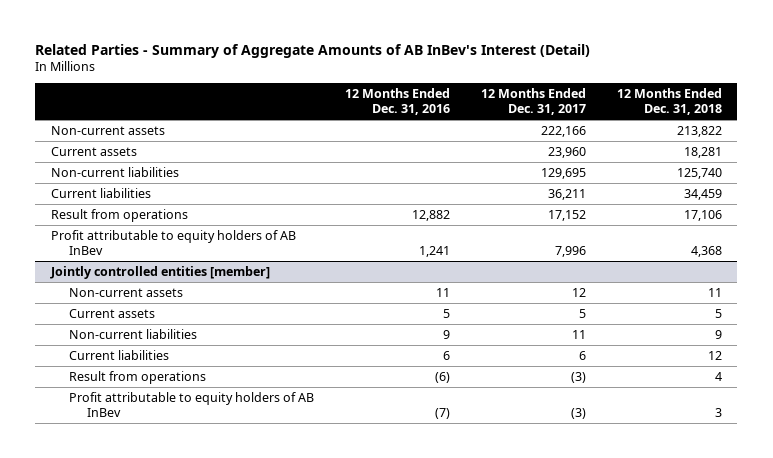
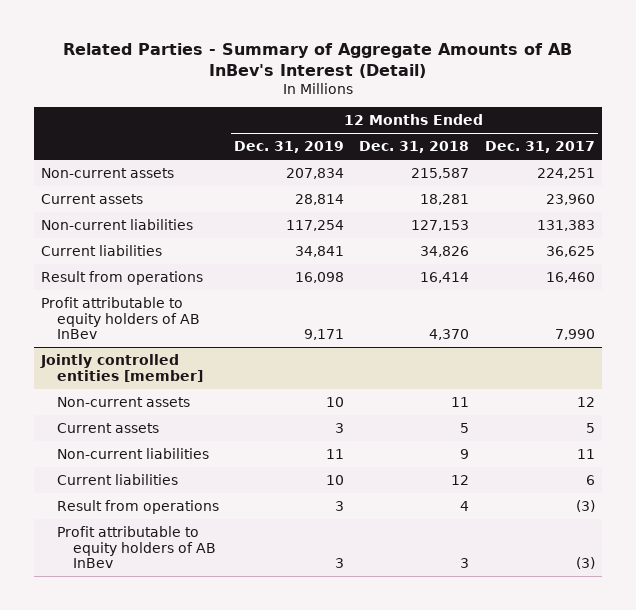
- | 12 Months Ended Dec. 31, 2016 | 12 Months Ended Dec. 31, 2017 | 12 Months Ended Dec. 31, 2018
+ | 12 Months Ended Dec. 31, 2019 | 12 Months Ended Dec. 31, 2018 | 12 Months Ended Dec. 31, 2017
- Non-current assets | | 222,166 | 213,822
+ Non-current assets | 207,834 | 215,587 | 224,251
- Non-current liabilities | | 129,695 | 125,740
- Current liabilities | | 36,211 | 34,459
- Result from operations | 12,882 | 17,152 | 17,106
- Profit attributable to equity holders of AB InBev | 1,241 | 7,996 | 4,368
+ Non-current liabilities | 117,254 | 127,153 | 131,383
+ Current liabilities | 34,841 | 34,826 | 36,625
+ Result from operations | 16,098 | 16,414 | 16,460
+ Profit attributable to equity holders of AB InBev | 9,171 | 4,370 | 7,990

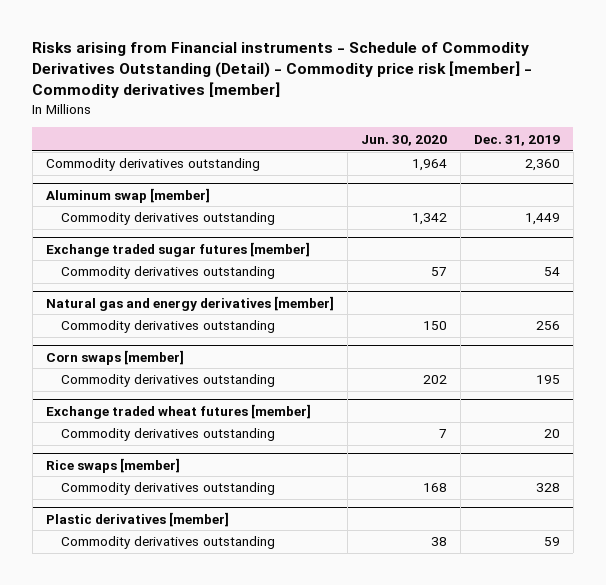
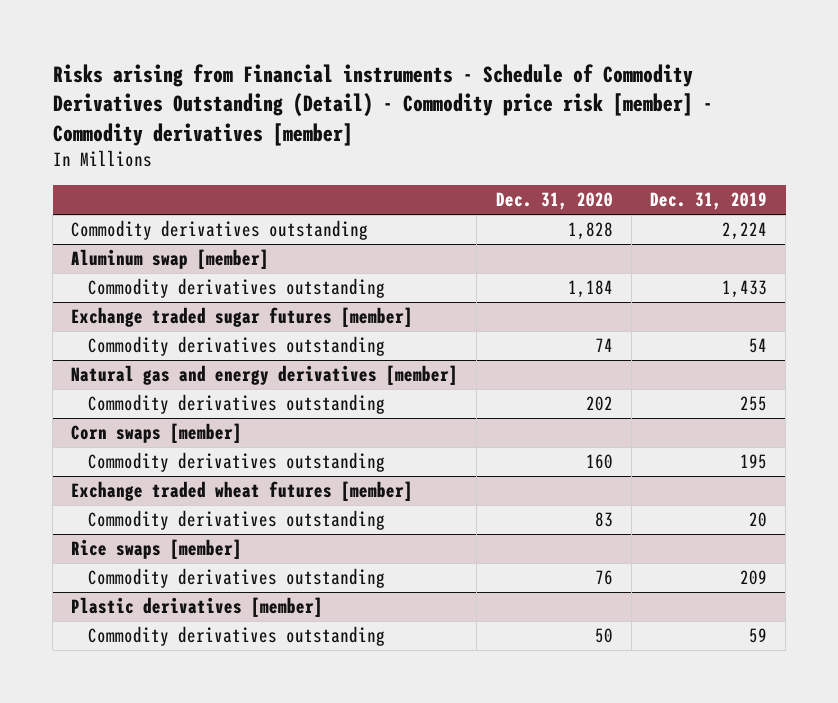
- | Jun. 30, 2020 | Dec. 31, 2019
+ | Dec. 31, 2020 | Dec. 31, 2019
- Commodity derivatives outstanding | 1,964 | 2,360
+ Commodity derivatives outstanding | 1,828 | 2,224
@ Aluminum swap [member]
- Commodity derivatives outstanding | 1,342 | 1,449
+ Commodity derivatives outstanding | 1,184 | 1,433
@ Natural gas and energy derivatives [member]
- Commodity derivatives outstanding | 150 | 256
+ Commodity derivatives outstanding | 202 | 255
@ Rice swaps [member]
- Commodity derivatives outstanding | 168 | 328
+ Commodity derivatives outstanding | 76 | 209

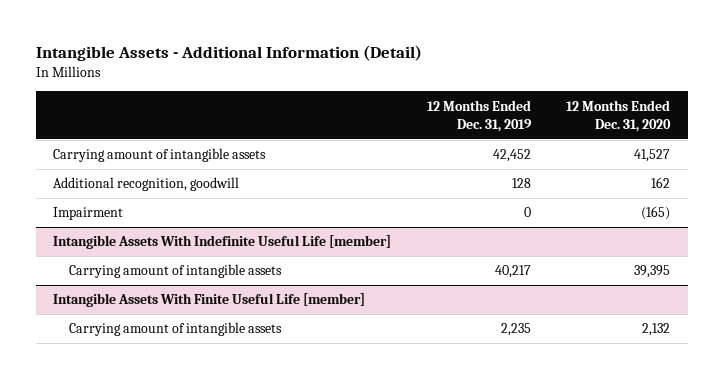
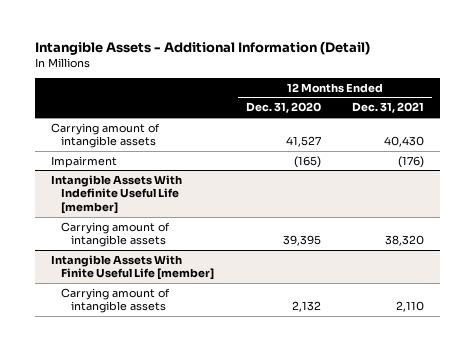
- | 12 Months Ended Dec. 31, 2019 | 12 Months Ended Dec. 31, 2020
+ | 12 Months Ended Dec. 31, 2020 | 12 Months Ended Dec. 31, 2021
- Additional recognition, goodwill | 128 | 162

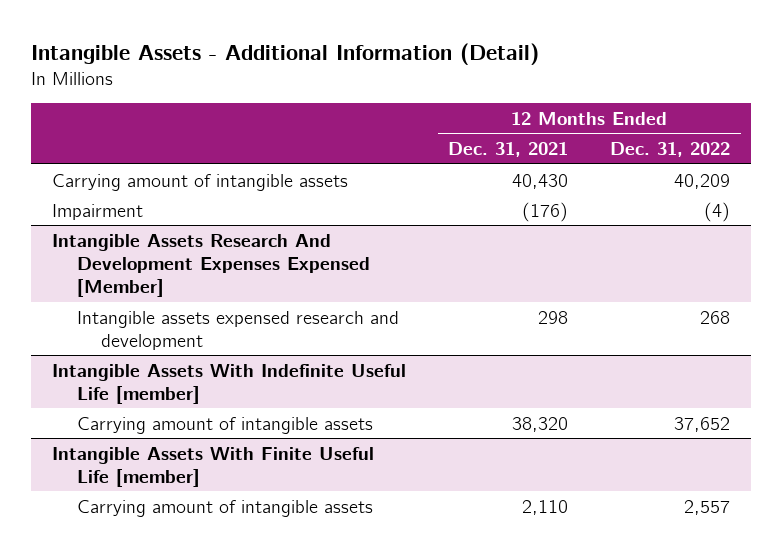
- | 12 Months Ended Dec. 31, 2020 | 12 Months Ended Dec. 31, 2021
+ | 12 Months Ended Dec. 31, 2021 | 12 Months Ended Dec. 31, 2022
+ Intangible Assets Research And Development Expenses Expensed [Member]
+ Intangible assets expensed research and development | 298 | 268

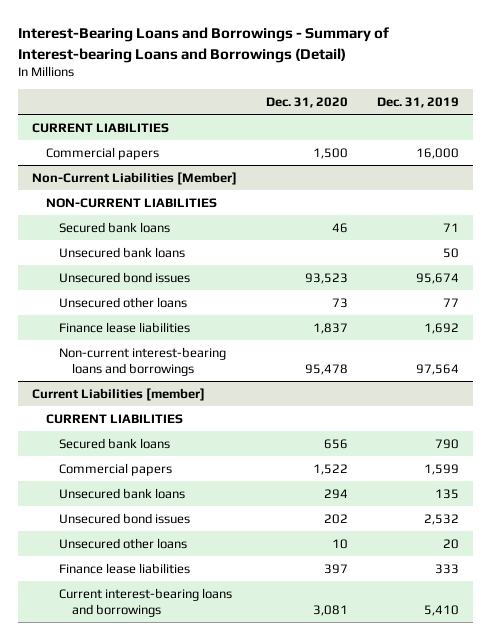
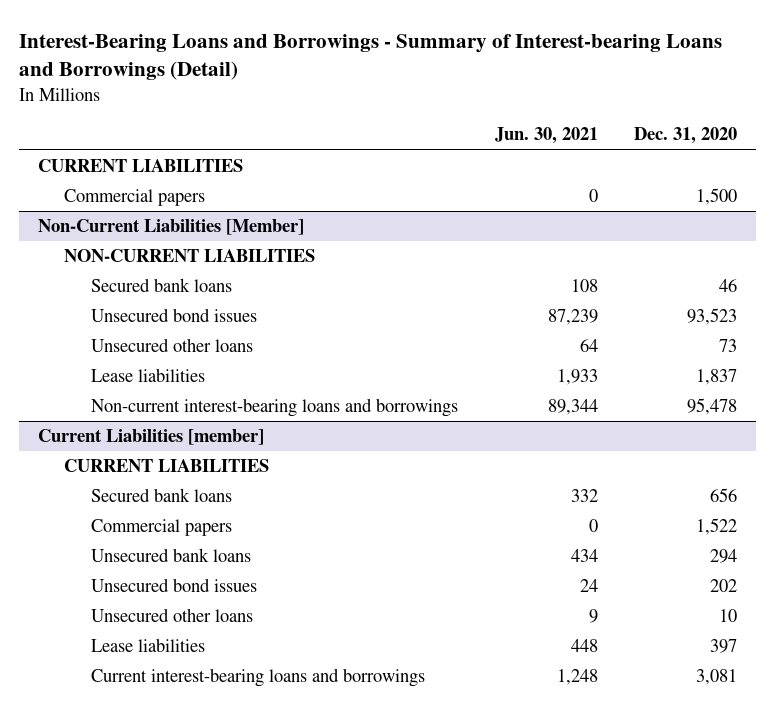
- | Dec. 31, 2020 | Dec. 31, 2019
+ | Jun. 30, 2021 | Dec. 31, 2020
@ Non-Current Liabilities [Member]
- Unsecured bank loans | | 50
- Finance lease liabilities | 1,837 | 1,692
+ Lease liabilities | 1,933 | 1,837
@ Current Liabilities [member]
- Finance lease liabilities | 397 | 333
+ Lease liabilities | 448 | 397

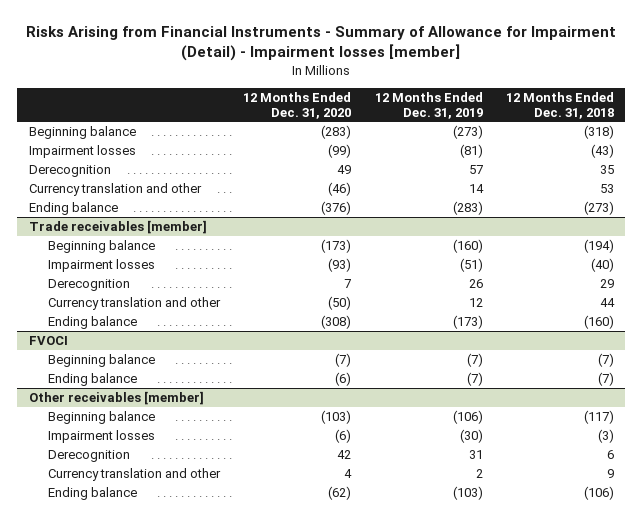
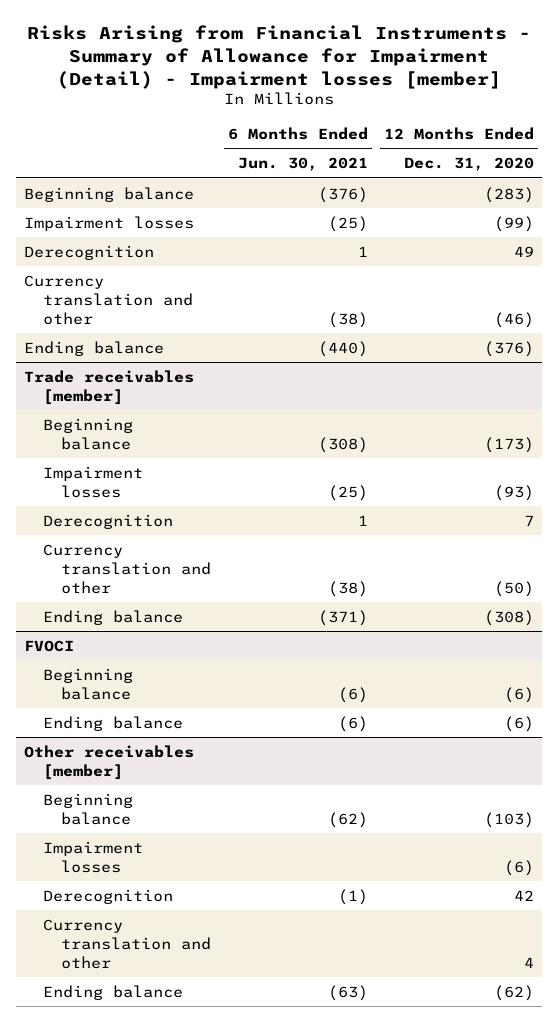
- | 12 Months Ended Dec. 31, 2020 | 12 Months Ended Dec. 31, 2019 | 12 Months Ended Dec. 31, 2018
+ | 6 Months Ended Jun. 30, 2021 | 12 Months Ended Dec. 31, 2020
@ FVOCI
- Beginning balance | (7) | (7) | (7)
+ Beginning balance | (6) | (6)

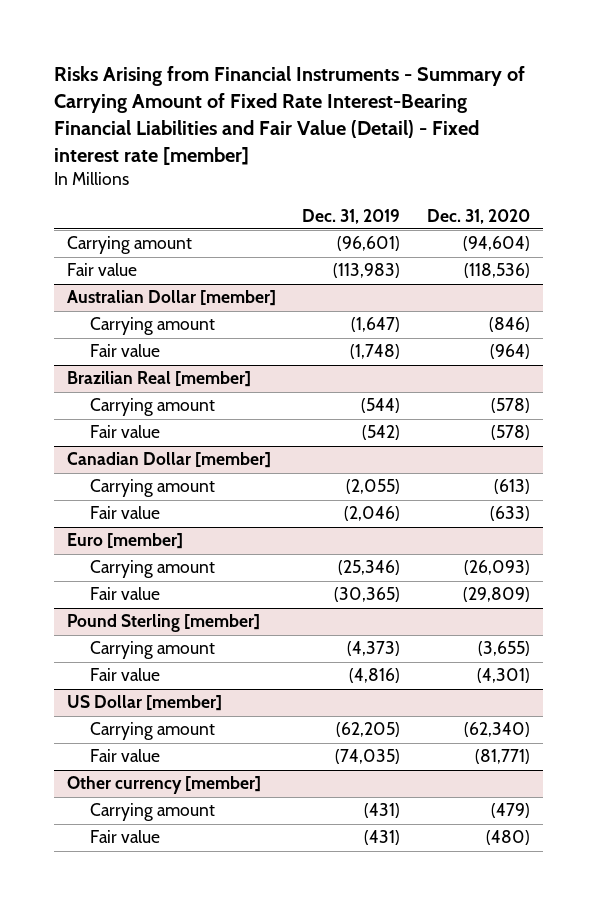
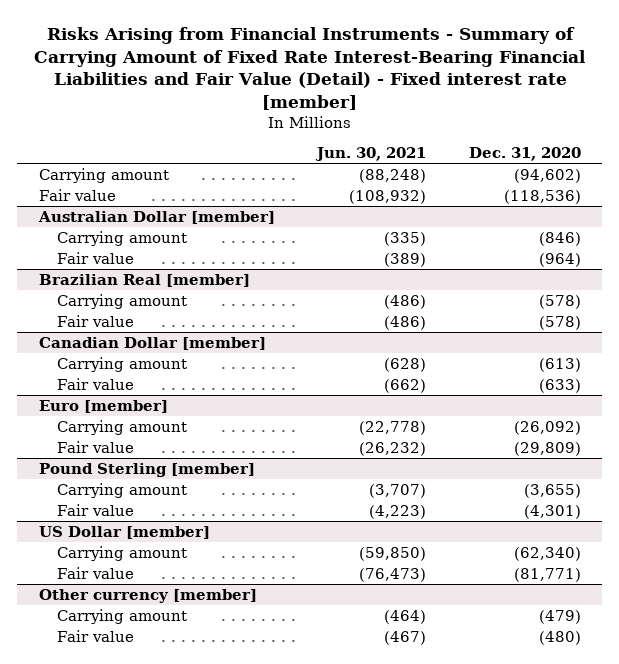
- | Dec. 31, 2019 | Dec. 31, 2020
+ | Jun. 30, 2021 | Dec. 31, 2020
- Carrying amount | (96,601) | (94,604)
+ Carrying amount | (88,248) | (94,602)
@ Euro [member]
- Carrying amount | (25,346) | (26,093)
+ Carrying amount | (22,778) | (26,092)

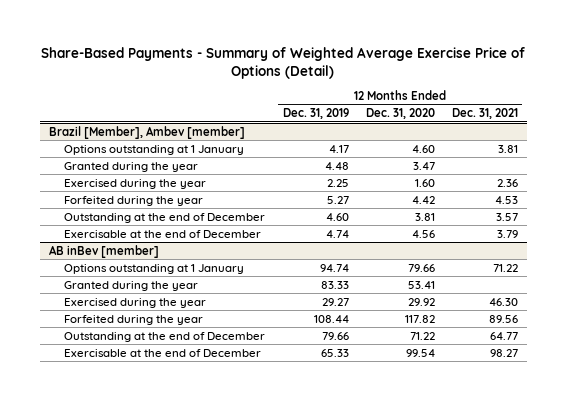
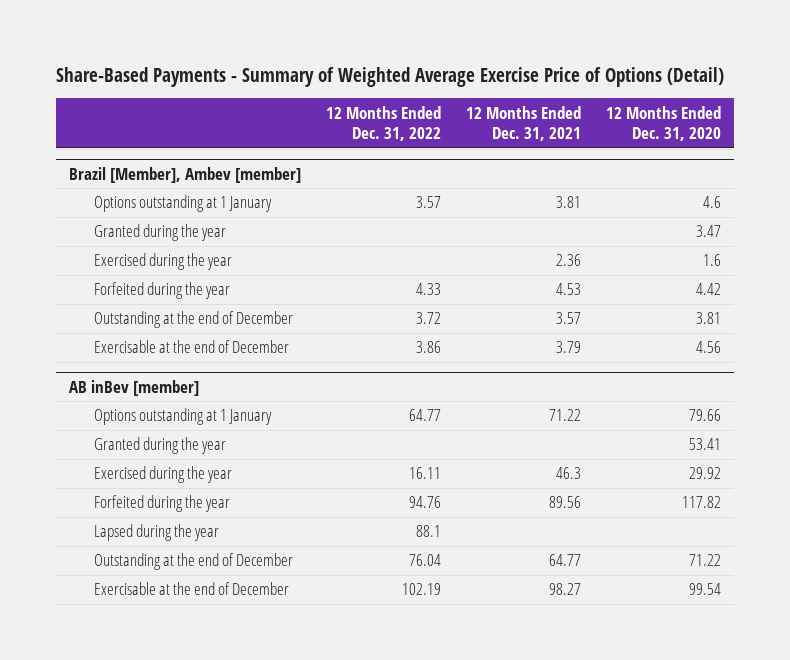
- | 12 Months Ended Dec. 31, 2019 | 12 Months Ended Dec. 31, 2020 | 12 Months Ended Dec. 31, 2021
+ | 12 Months Ended Dec. 31, 2022 | 12 Months Ended Dec. 31, 2021 | 12 Months Ended Dec. 31, 2020
@ Brazil [Member], Ambev [member]
- Options outstanding at 1 January | 4.17 | 4.60 | 3.81
+ Options outstanding at 1 January | 3.57 | 3.81 | 4.6
- Exercised during the year | 2.25 | 1.60 | 2.36
+ Exercised during the year | | 2.36 | 1.6
@ AB inBev [member]
- Exercised during the year | 29.27 | 29.92 | 46.30
+ Exercised during the year | 16.11 | 46.3 | 29.92
+ Lapsed during the year | 88.1 | |

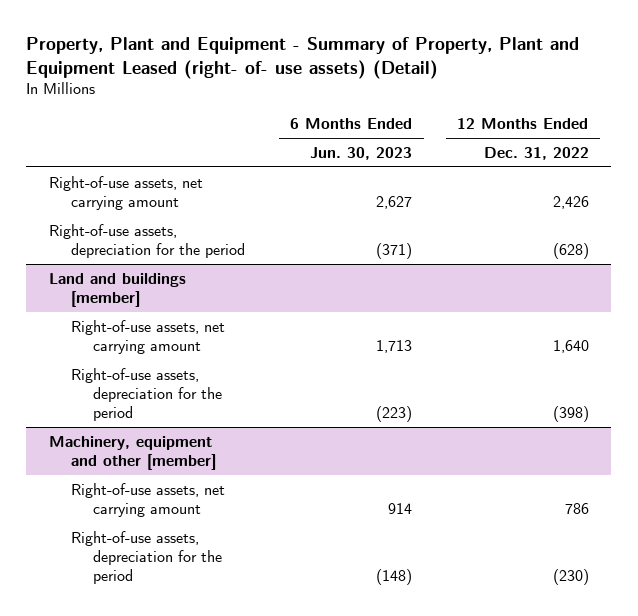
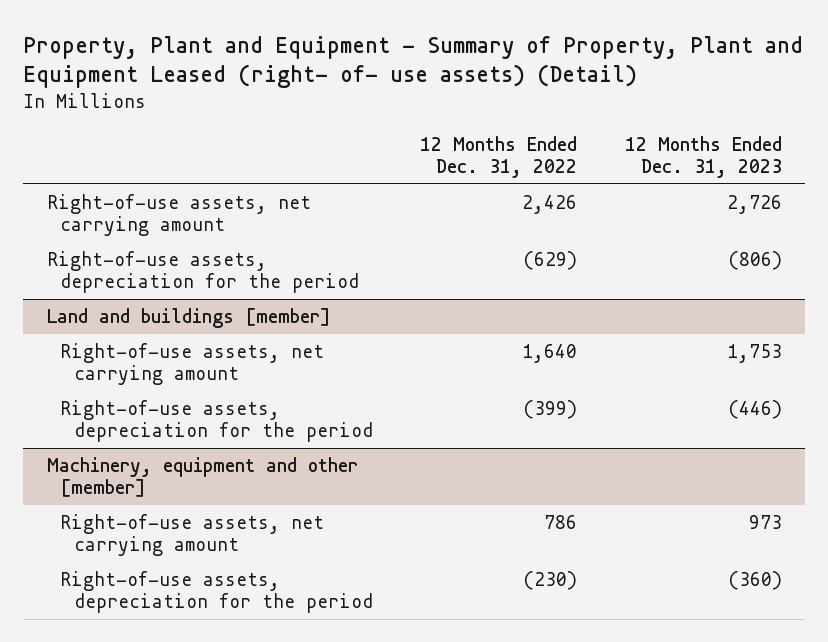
- | 6 Months Ended Jun. 30, 2023 | 12 Months Ended Dec. 31, 2022
+ | 12 Months Ended Dec. 31, 2022 | 12 Months Ended Dec. 31, 2023
- Right-of-use assets, depreciation for the period | (371) | (628)
+ Right-of-use assets, depreciation for the period | (629) | (806)
@ Land and buildings [member]
- Right-of-use assets, depreciation for the period | (223) | (398)
+ Right-of-use assets, depreciation for the period | (399) | (446)

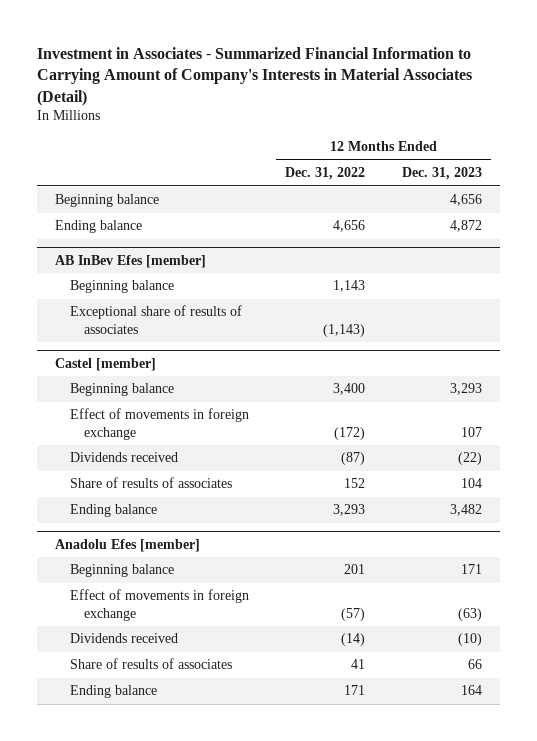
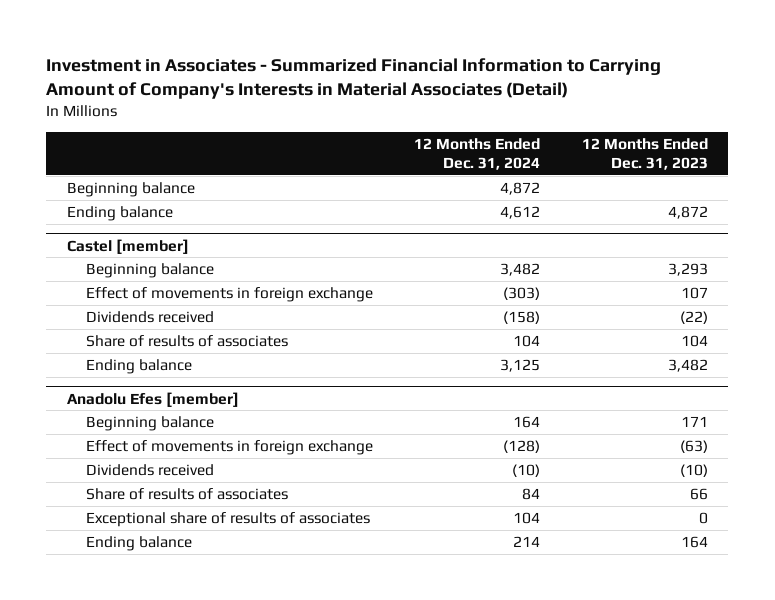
- | 12 Months Ended Dec. 31, 2022 | 12 Months Ended Dec. 31, 2023
+ | 12 Months Ended Dec. 31, 2024 | 12 Months Ended Dec. 31, 2023
- Beginning balance | | 4,656
- AB InBev Efes [member]
- Exceptional share of results of associates | (1,143) |
moved down: Ending balance | 4,612 | 4,872
@ Anadolu Efes [member]
+ Exceptional share of results of associates | 104 | 0

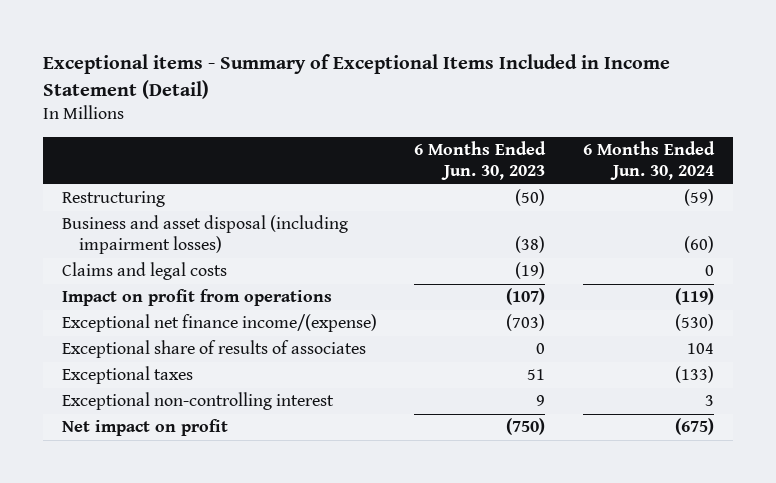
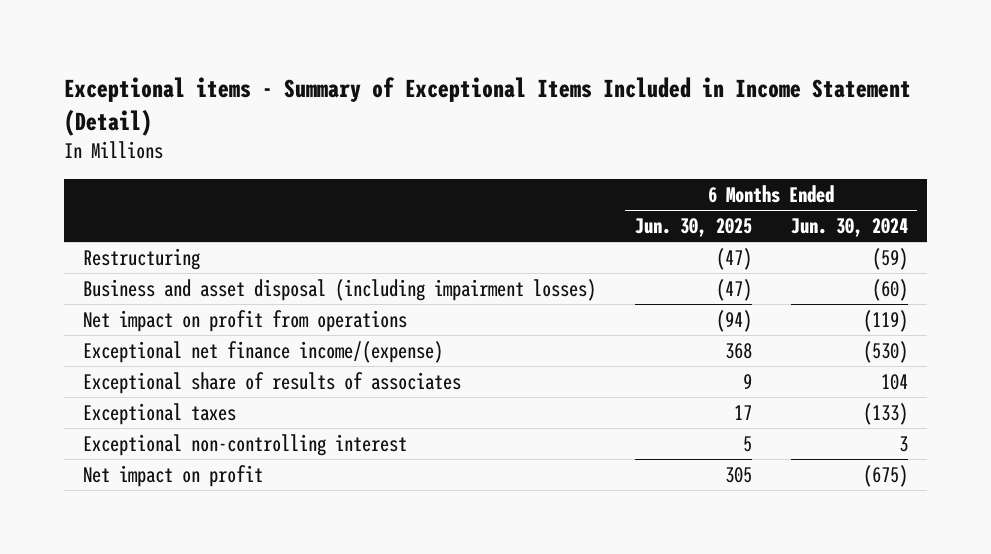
- | 6 Months Ended Jun. 30, 2023 | 6 Months Ended Jun. 30, 2024
+ | 6 Months Ended Jun. 30, 2025 | 6 Months Ended Jun. 30, 2024
- Claims and legal costs | (19) | 0
- Impact on profit from operations | (107) | (119)
+ Net impact on profit from operations | (94) | (119)

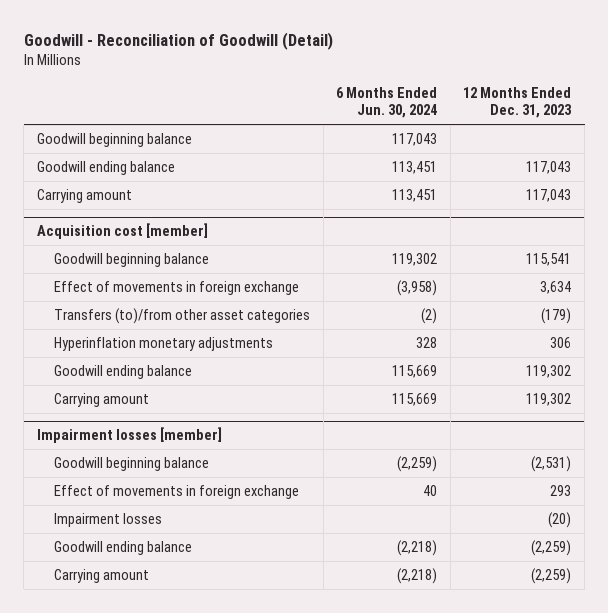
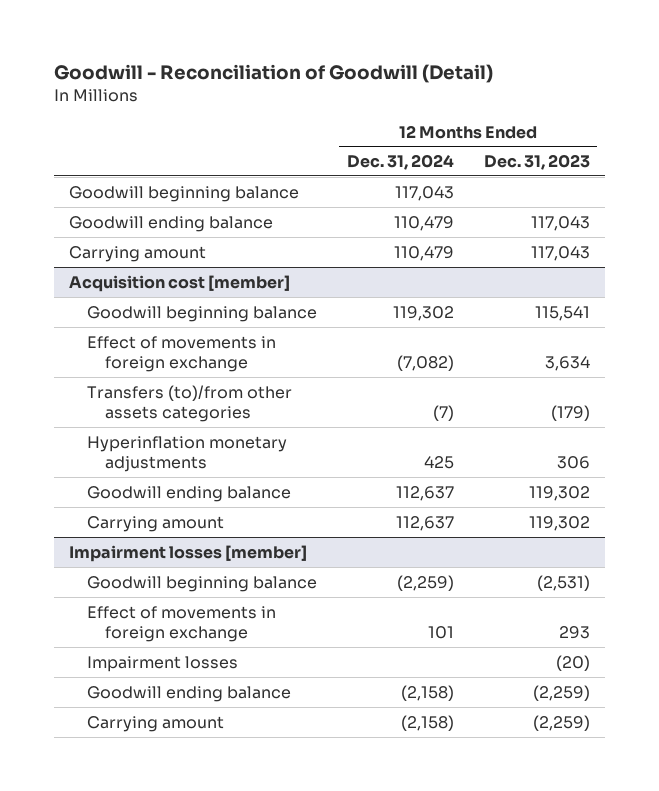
- | 6 Months Ended Jun. 30, 2024 | 12 Months Ended Dec. 31, 2023
+ | 12 Months Ended Dec. 31, 2024 | 12 Months Ended Dec. 31, 2023
@ Acquisition cost [member]
- Transfers (to)/from other asset categories | (2) | (179)
+ Transfers (to)/from other assets categories | (7) | (179)

